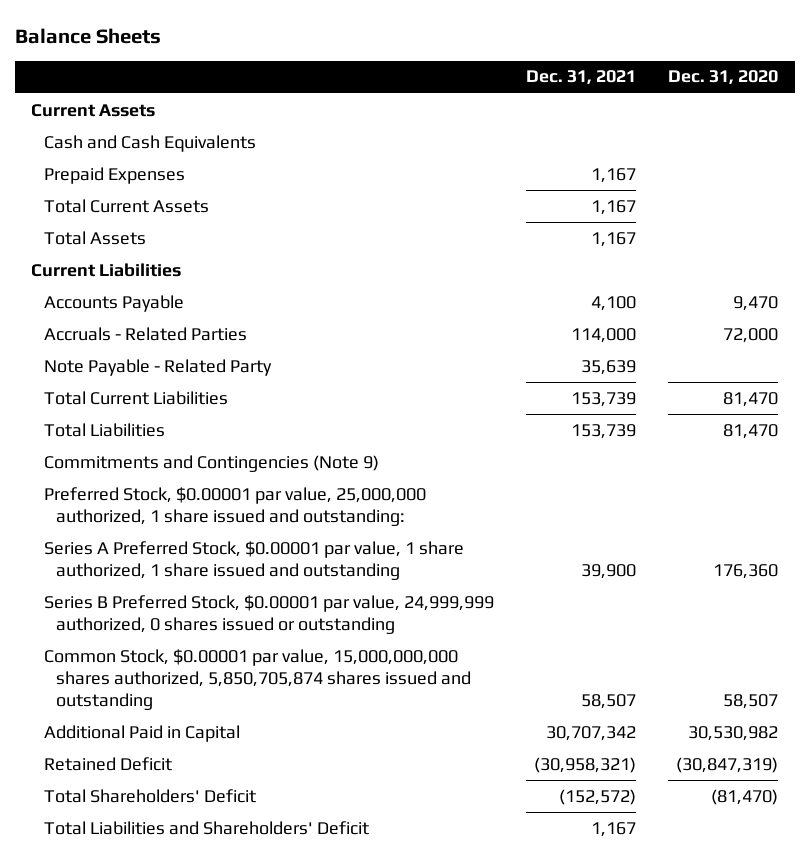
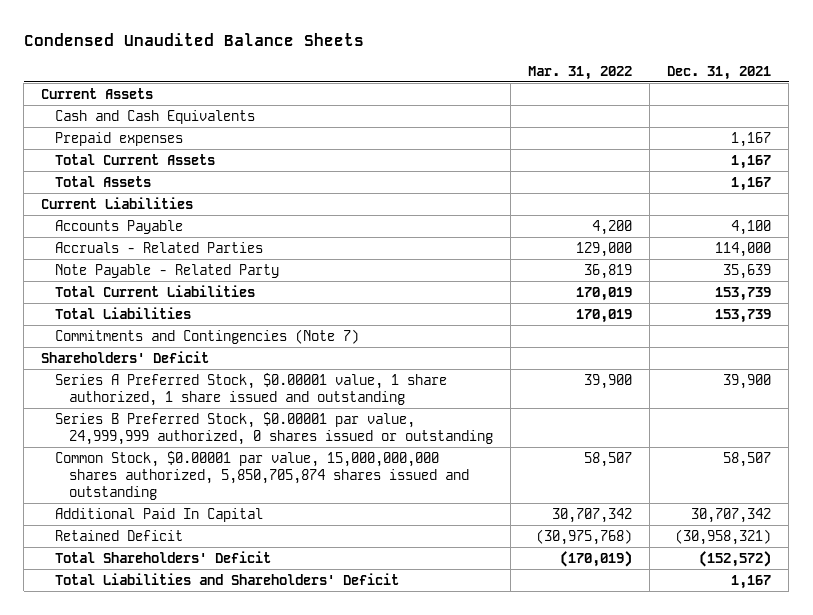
- Balance Sheets
+ Condensed Unaudited Balance Sheets
- | Dec. 31, 2021 | Dec. 31, 2020
+ | Mar. 31, 2022 | Dec. 31, 2021
- Prepaid Expenses | 1,167 |
+ Prepaid expenses | | 1,167
- Commitments and Contingencies (Note 9)
- Preferred Stock, $0.00001 par value, 25,000,000 authorized, 1 share issued and outstanding:
- Series A Preferred Stock, $0.00001 par value, 1 share authorized, 1 share issued and outstanding | 39,900 | 176,360
+ Commitments and Contingencies (Note 7)
+ Shareholders' Deficit
+ Series A Preferred Stock, $0.00001 value, 1 share authorized, 1 share issued and outstanding | 39,900 | 39,900
- Additional Paid in Capital | 30,707,342 | 30,530,982
+ Additional Paid In Capital | 30,707,342 | 30,707,342

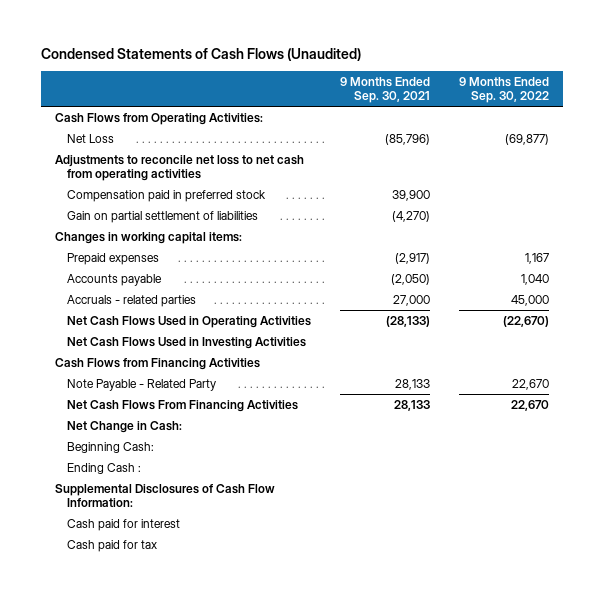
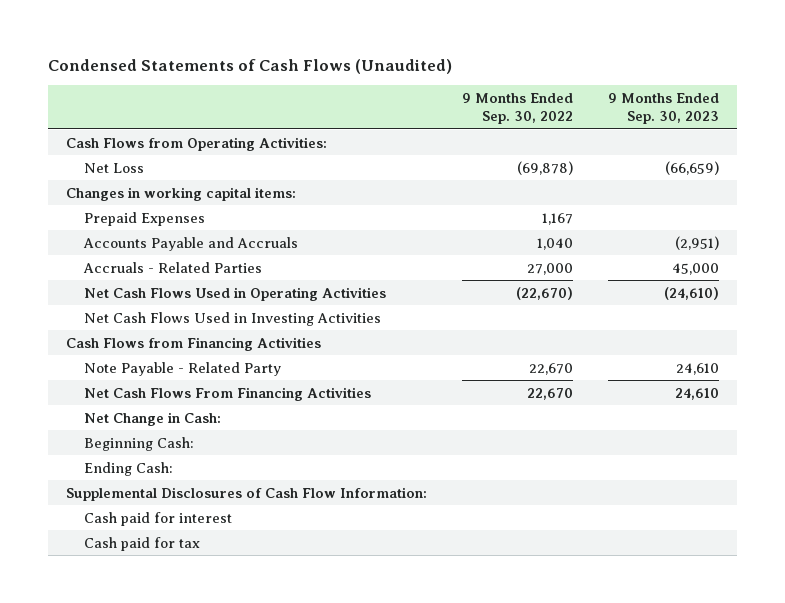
- | 9 Months Ended Sep. 30, 2021 | 9 Months Ended Sep. 30, 2022
+ | 9 Months Ended Sep. 30, 2022 | 9 Months Ended Sep. 30, 2023
- Net Loss | (85,796) | (69,877)
- Adjustments to reconcile net loss to net cash from operating activities
- Compensation paid in preferred stock | 39,900 |
- Gain on partial settlement of liabilities | (4,270) |
+ Net Loss | (69,878) | (66,659)
- Prepaid expenses | (2,917) | 1,167
- Accounts payable | (2,050) | 1,040
- Accruals - related parties | 27,000 | 45,000
+ Prepaid Expenses | 1,167 |
+ Accounts Payable and Accruals | 1,040 | (2,951)
+ Accruals - Related Parties | 27,000 | 45,000
- Ending Cash :
+ Ending Cash:

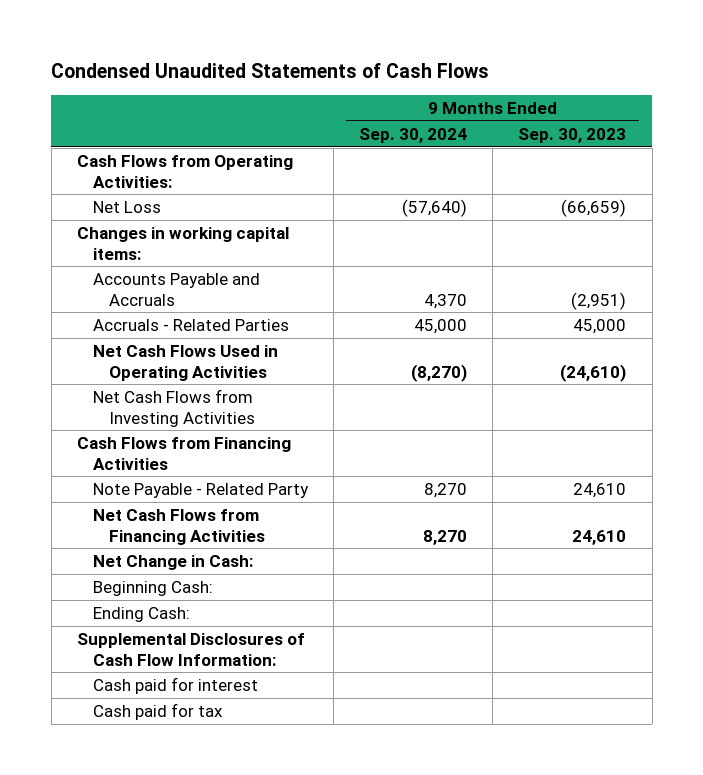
- Condensed Statements of Cash Flows (Unaudited)
+ Condensed Unaudited Statements of Cash Flows
- | 9 Months Ended Sep. 30, 2022 | 9 Months Ended Sep. 30, 2023
+ | 9 Months Ended Sep. 30, 2024 | 9 Months Ended Sep. 30, 2023
- Prepaid Expenses | 1,167 |
- Net Cash Flows Used in Investing Activities
+ Net Cash Flows from Investing Activities
- Net Cash Flows From Financing Activities | 22,670 | 24,610
+ Net Cash Flows from Financing Activities | 8,270 | 24,610

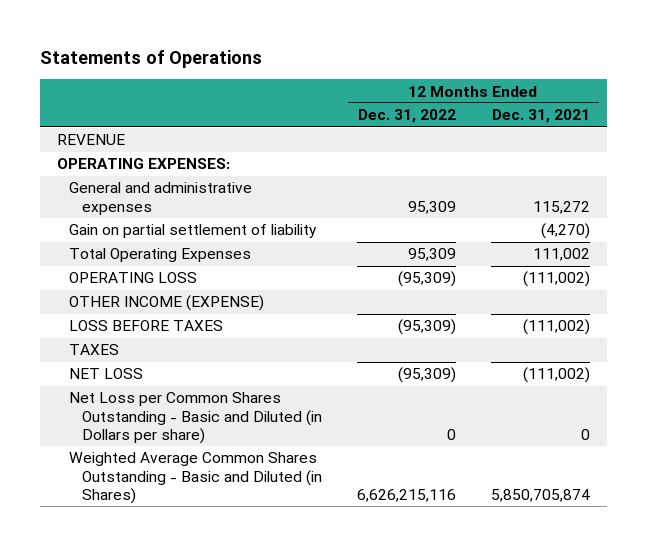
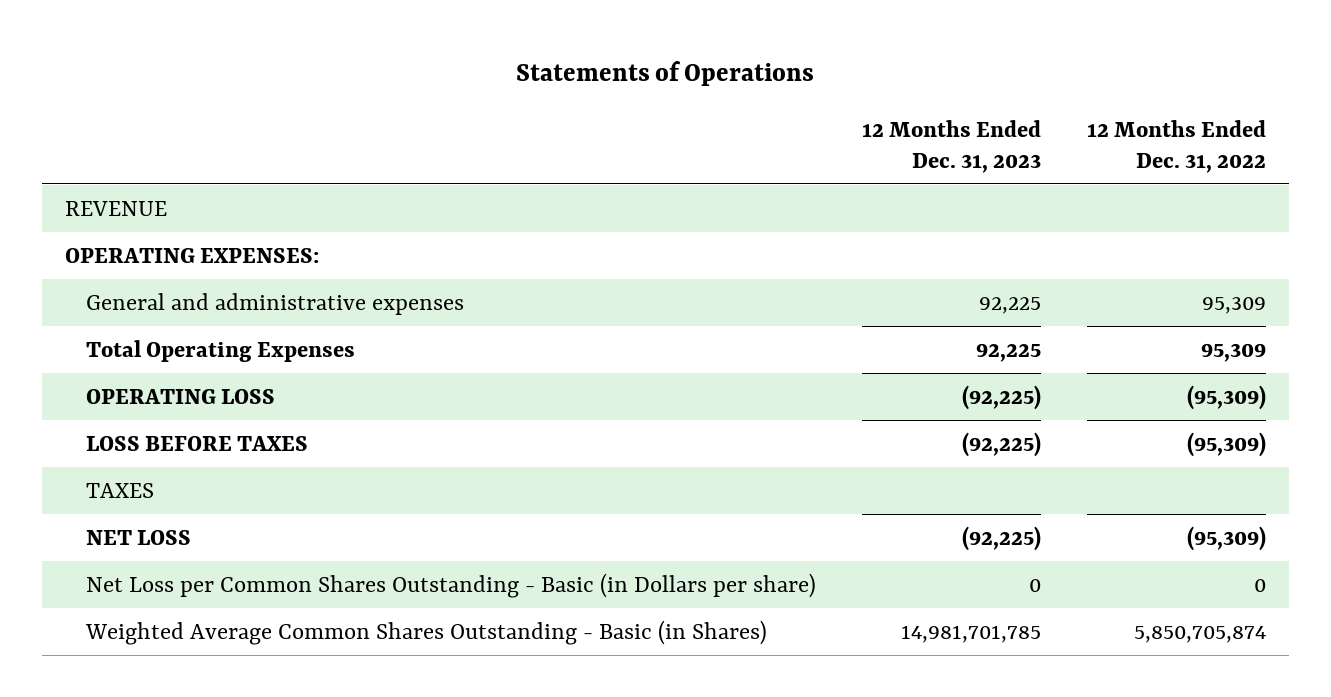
- | 12 Months Ended Dec. 31, 2022 | 12 Months Ended Dec. 31, 2021
+ | 12 Months Ended Dec. 31, 2023 | 12 Months Ended Dec. 31, 2022
- Gain on partial settlement of liability | | (4,270)
- OTHER INCOME (EXPENSE)
- Net Loss per Common Shares Outstanding - Basic and Diluted (in Dollars per share) | 0 | 0
- Weighted Average Common Shares Outstanding - Basic and Diluted (in Shares) | 6,626,215,116 | 5,850,705,874
+ Net Loss per Common Shares Outstanding - Basic (in Dollars per share) | 0 | 0
+ Weighted Average Common Shares Outstanding - Basic (in Shares) | 14,981,701,785 | 5,850,705,874

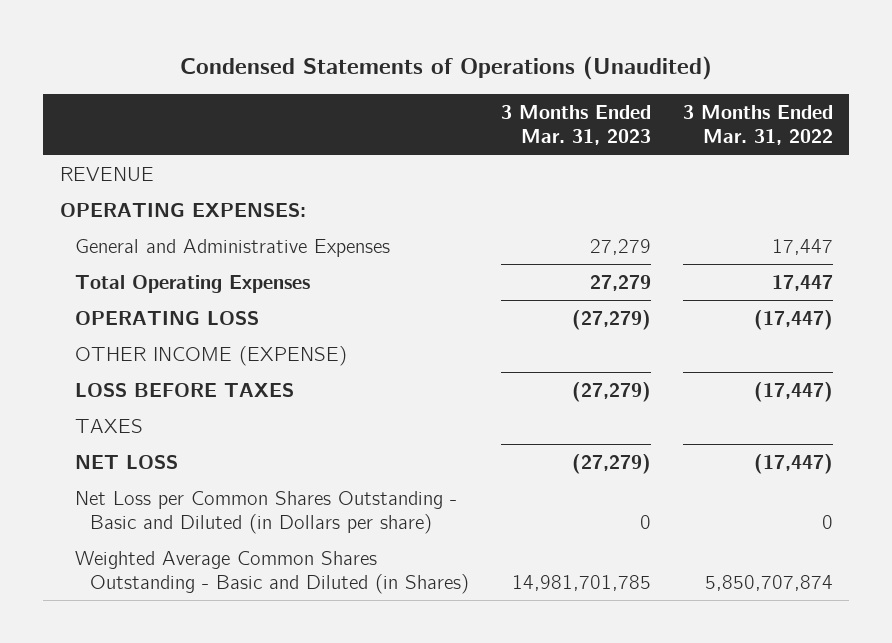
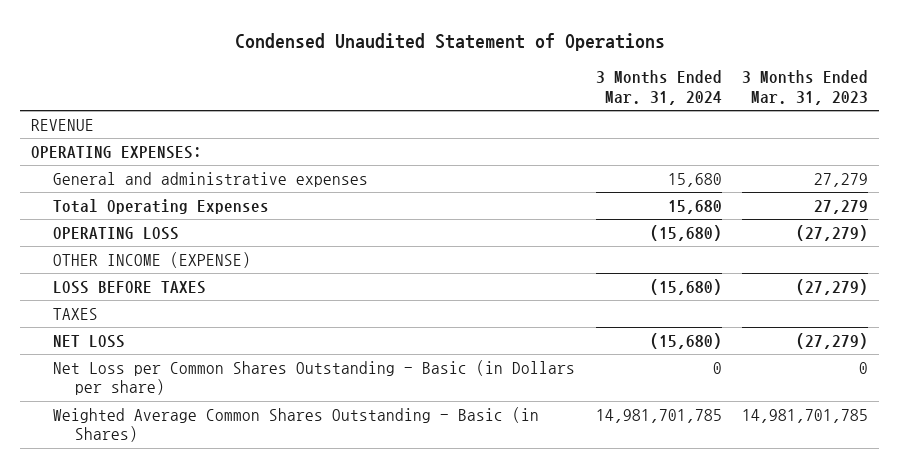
- Condensed Statements of Operations (Unaudited)
+ Condensed Unaudited Statement of Operations
- | 3 Months Ended Mar. 31, 2023 | 3 Months Ended Mar. 31, 2022
+ | 3 Months Ended Mar. 31, 2024 | 3 Months Ended Mar. 31, 2023
- General and Administrative Expenses | 27,279 | 17,447
+ General and administrative expenses | 15,680 | 27,279
- Net Loss per Common Shares Outstanding - Basic and Diluted (in Dollars per share) | 0 | 0
- Weighted Average Common Shares Outstanding - Basic and Diluted (in Shares) | 14,981,701,785 | 5,850,707,874
+ Net Loss per Common Shares Outstanding - Basic (in Dollars per share) | 0 | 0
+ Weighted Average Common Shares Outstanding - Basic (in Shares) | 14,981,701,785 | 14,981,701,785

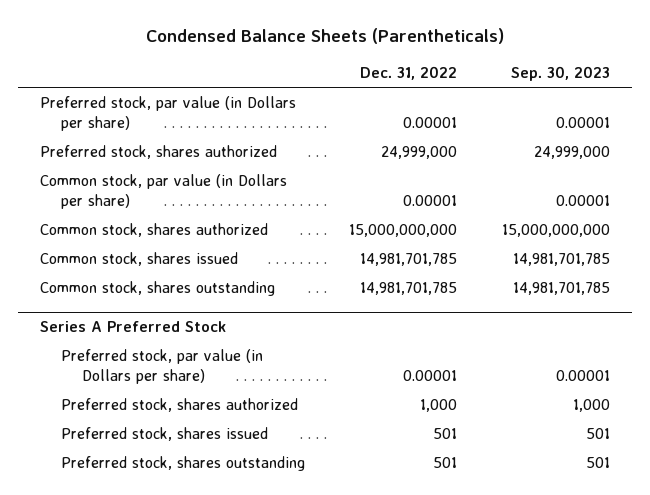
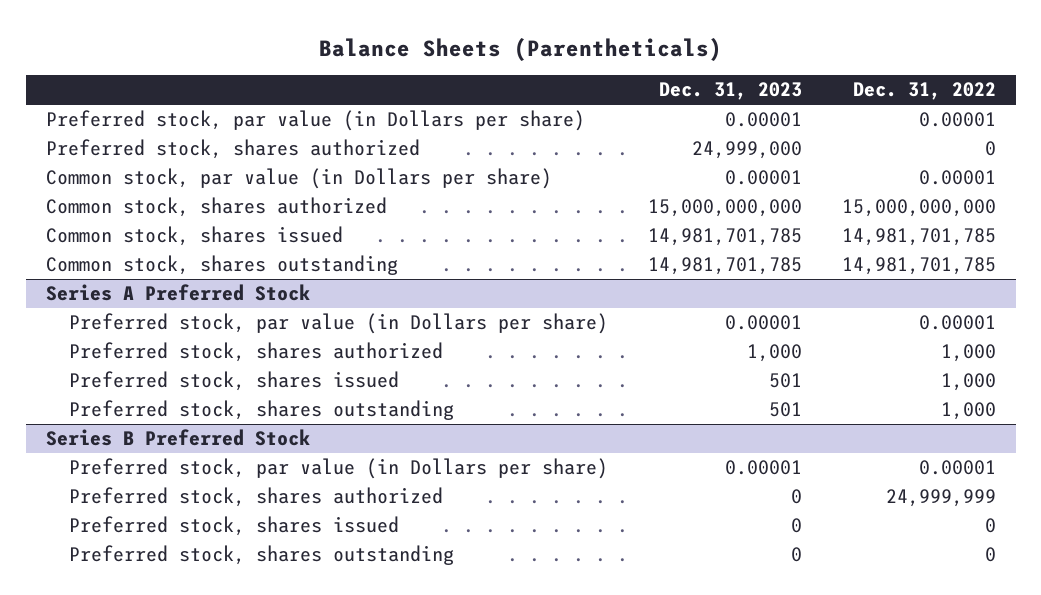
- Condensed Balance Sheets (Parentheticals)
+ Balance Sheets (Parentheticals)
- | Dec. 31, 2022 | Sep. 30, 2023
+ | Dec. 31, 2023 | Dec. 31, 2022
- Preferred stock, shares authorized | 24,999,000 | 24,999,000
+ Preferred stock, shares authorized | 24,999,000 | 0
@ Series A Preferred Stock
- Preferred stock, shares issued | 501 | 501
- Preferred stock, shares outstanding | 501 | 501
+ Preferred stock, shares issued | 501 | 1,000
+ Preferred stock, shares outstanding | 501 | 1,000
+ Series B Preferred Stock
+ Preferred stock, par value (in Dollars per share) | 0.00001 | 0.00001
+ Preferred stock, shares authorized | 0 | 24,999,999
+ Preferred stock, shares issued | 0 | 0
+ Preferred stock, shares outstanding | 0 | 0

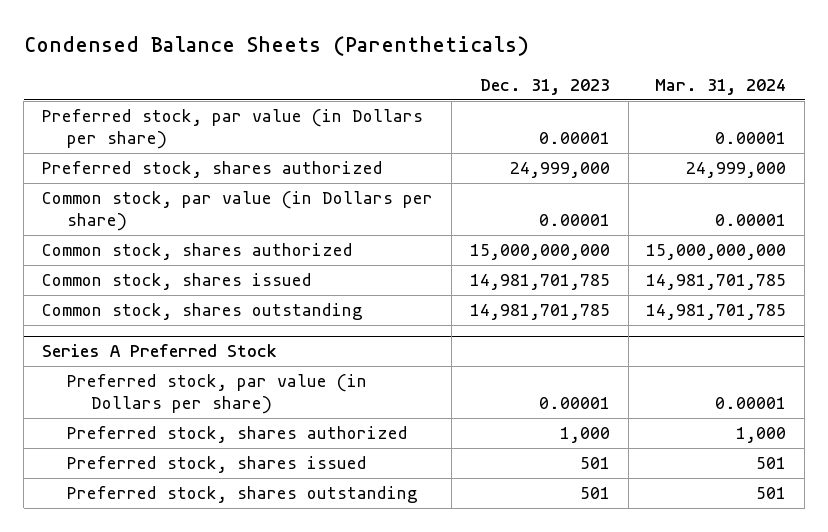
- Balance Sheets (Parentheticals)
+ Condensed Balance Sheets (Parentheticals)
- | Dec. 31, 2023 | Dec. 31, 2022
+ | Dec. 31, 2023 | Mar. 31, 2024
- Series B Preferred Stock
- Preferred stock, par value (in Dollars per share) | 0.00001 | 0.00001
- Preferred stock, shares authorized | 0 | 24,999,999
- Preferred stock, shares issued | 0 | 0
- Preferred stock, shares outstanding | 0 | 0

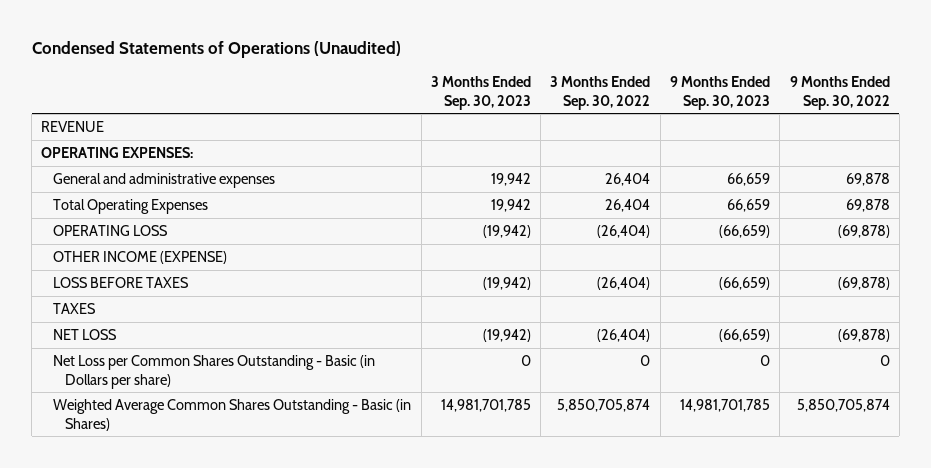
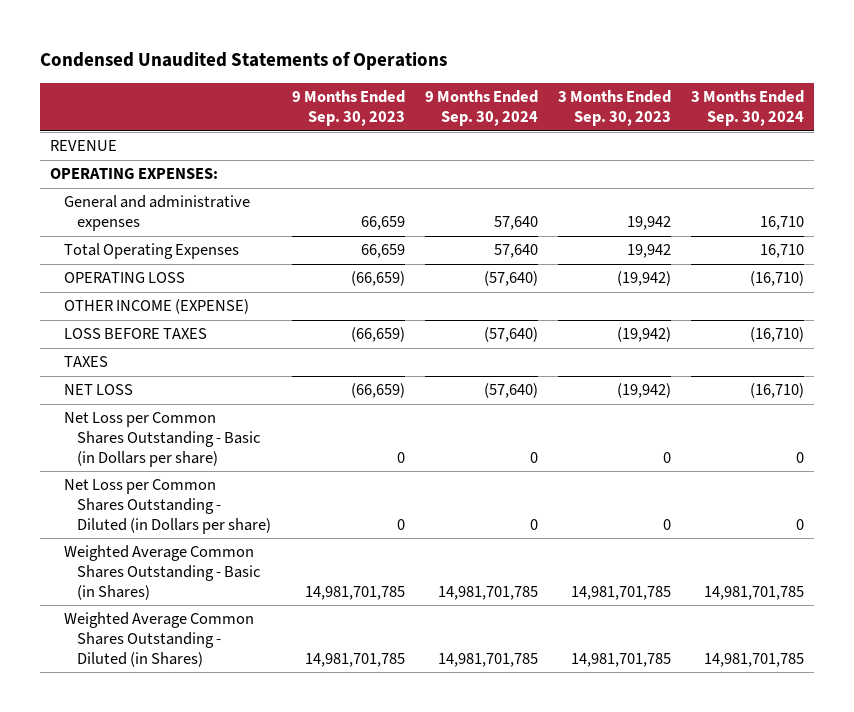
- Condensed Statements of Operations (Unaudited)
+ Condensed Unaudited Statements of Operations
- | 3 Months Ended Sep. 30, 2023 | 3 Months Ended Sep. 30, 2022 | 9 Months Ended Sep. 30, 2023 | 9 Months Ended Sep. 30, 2022
+ | 9 Months Ended Sep. 30, 2023 | 9 Months Ended Sep. 30, 2024 | 3 Months Ended Sep. 30, 2023 | 3 Months Ended Sep. 30, 2024
+ Net Loss per Common Shares Outstanding - Diluted (in Dollars per share) | 0 | 0 | 0 | 0
+ Weighted Average Common Shares Outstanding - Diluted (in Shares) | 14,981,701,785 | 14,981,701,785 | 14,981,701,785 | 14,981,701,785

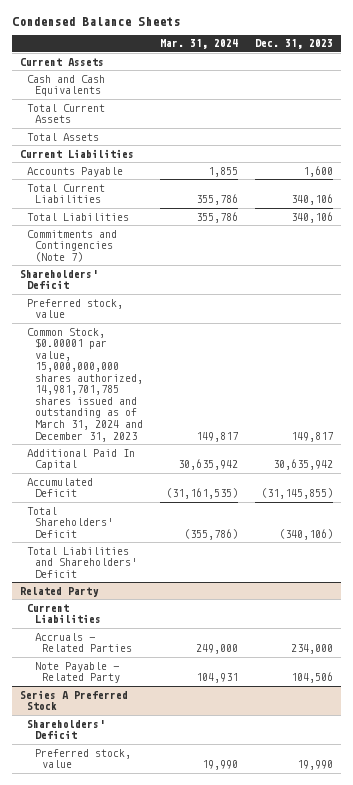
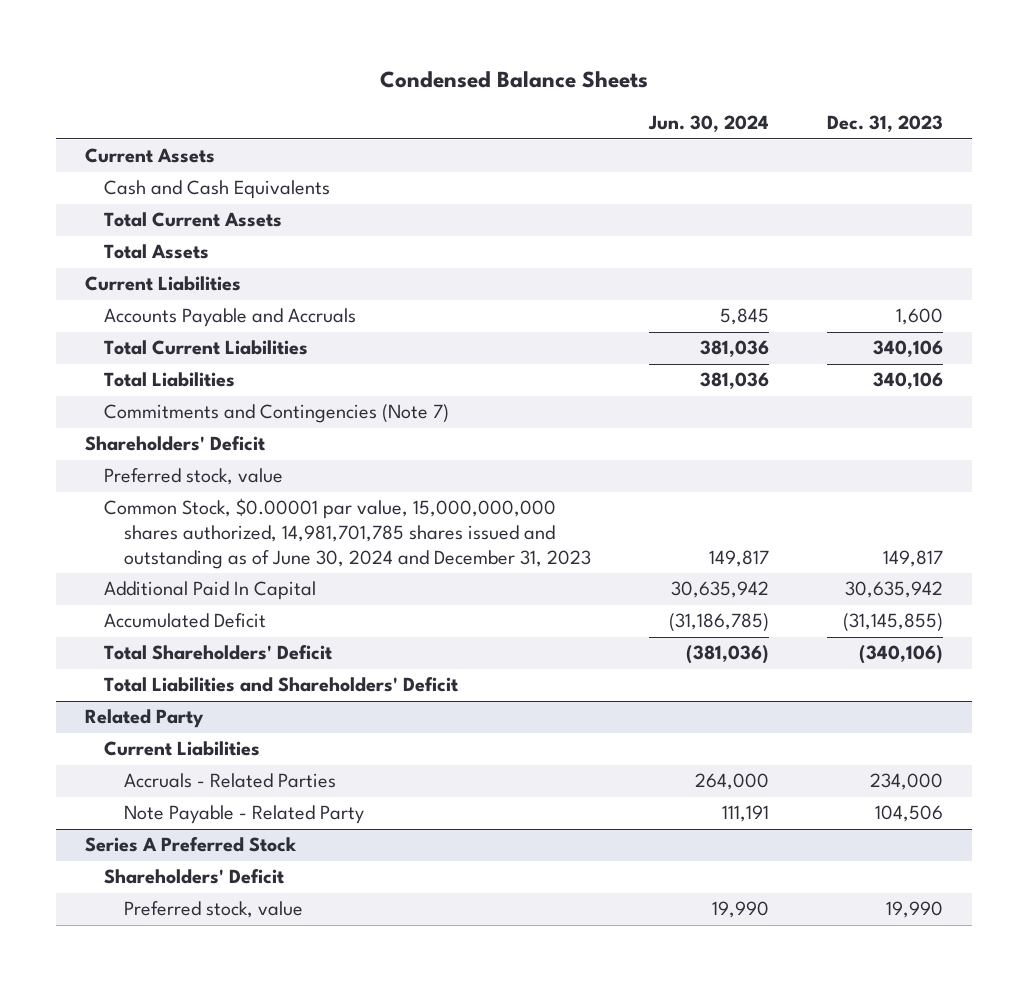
- | Mar. 31, 2024 | Dec. 31, 2023
+ | Jun. 30, 2024 | Dec. 31, 2023
- Accounts Payable | 1,855 | 1,600
+ Accounts Payable and Accruals | 5,845 | 1,600
- Common Stock, $0.00001 par value, 15,000,000,000 shares authorized, 14,981,701,785 shares issued and outstanding as of March 31, 2024 and December 31, 2023 | 149,817 | 149,817
+ Common Stock, $0.00001 par value, 15,000,000,000 shares authorized, 14,981,701,785 shares issued and outstanding as of June 30, 2024 and December 31, 2023 | 149,817 | 149,817

